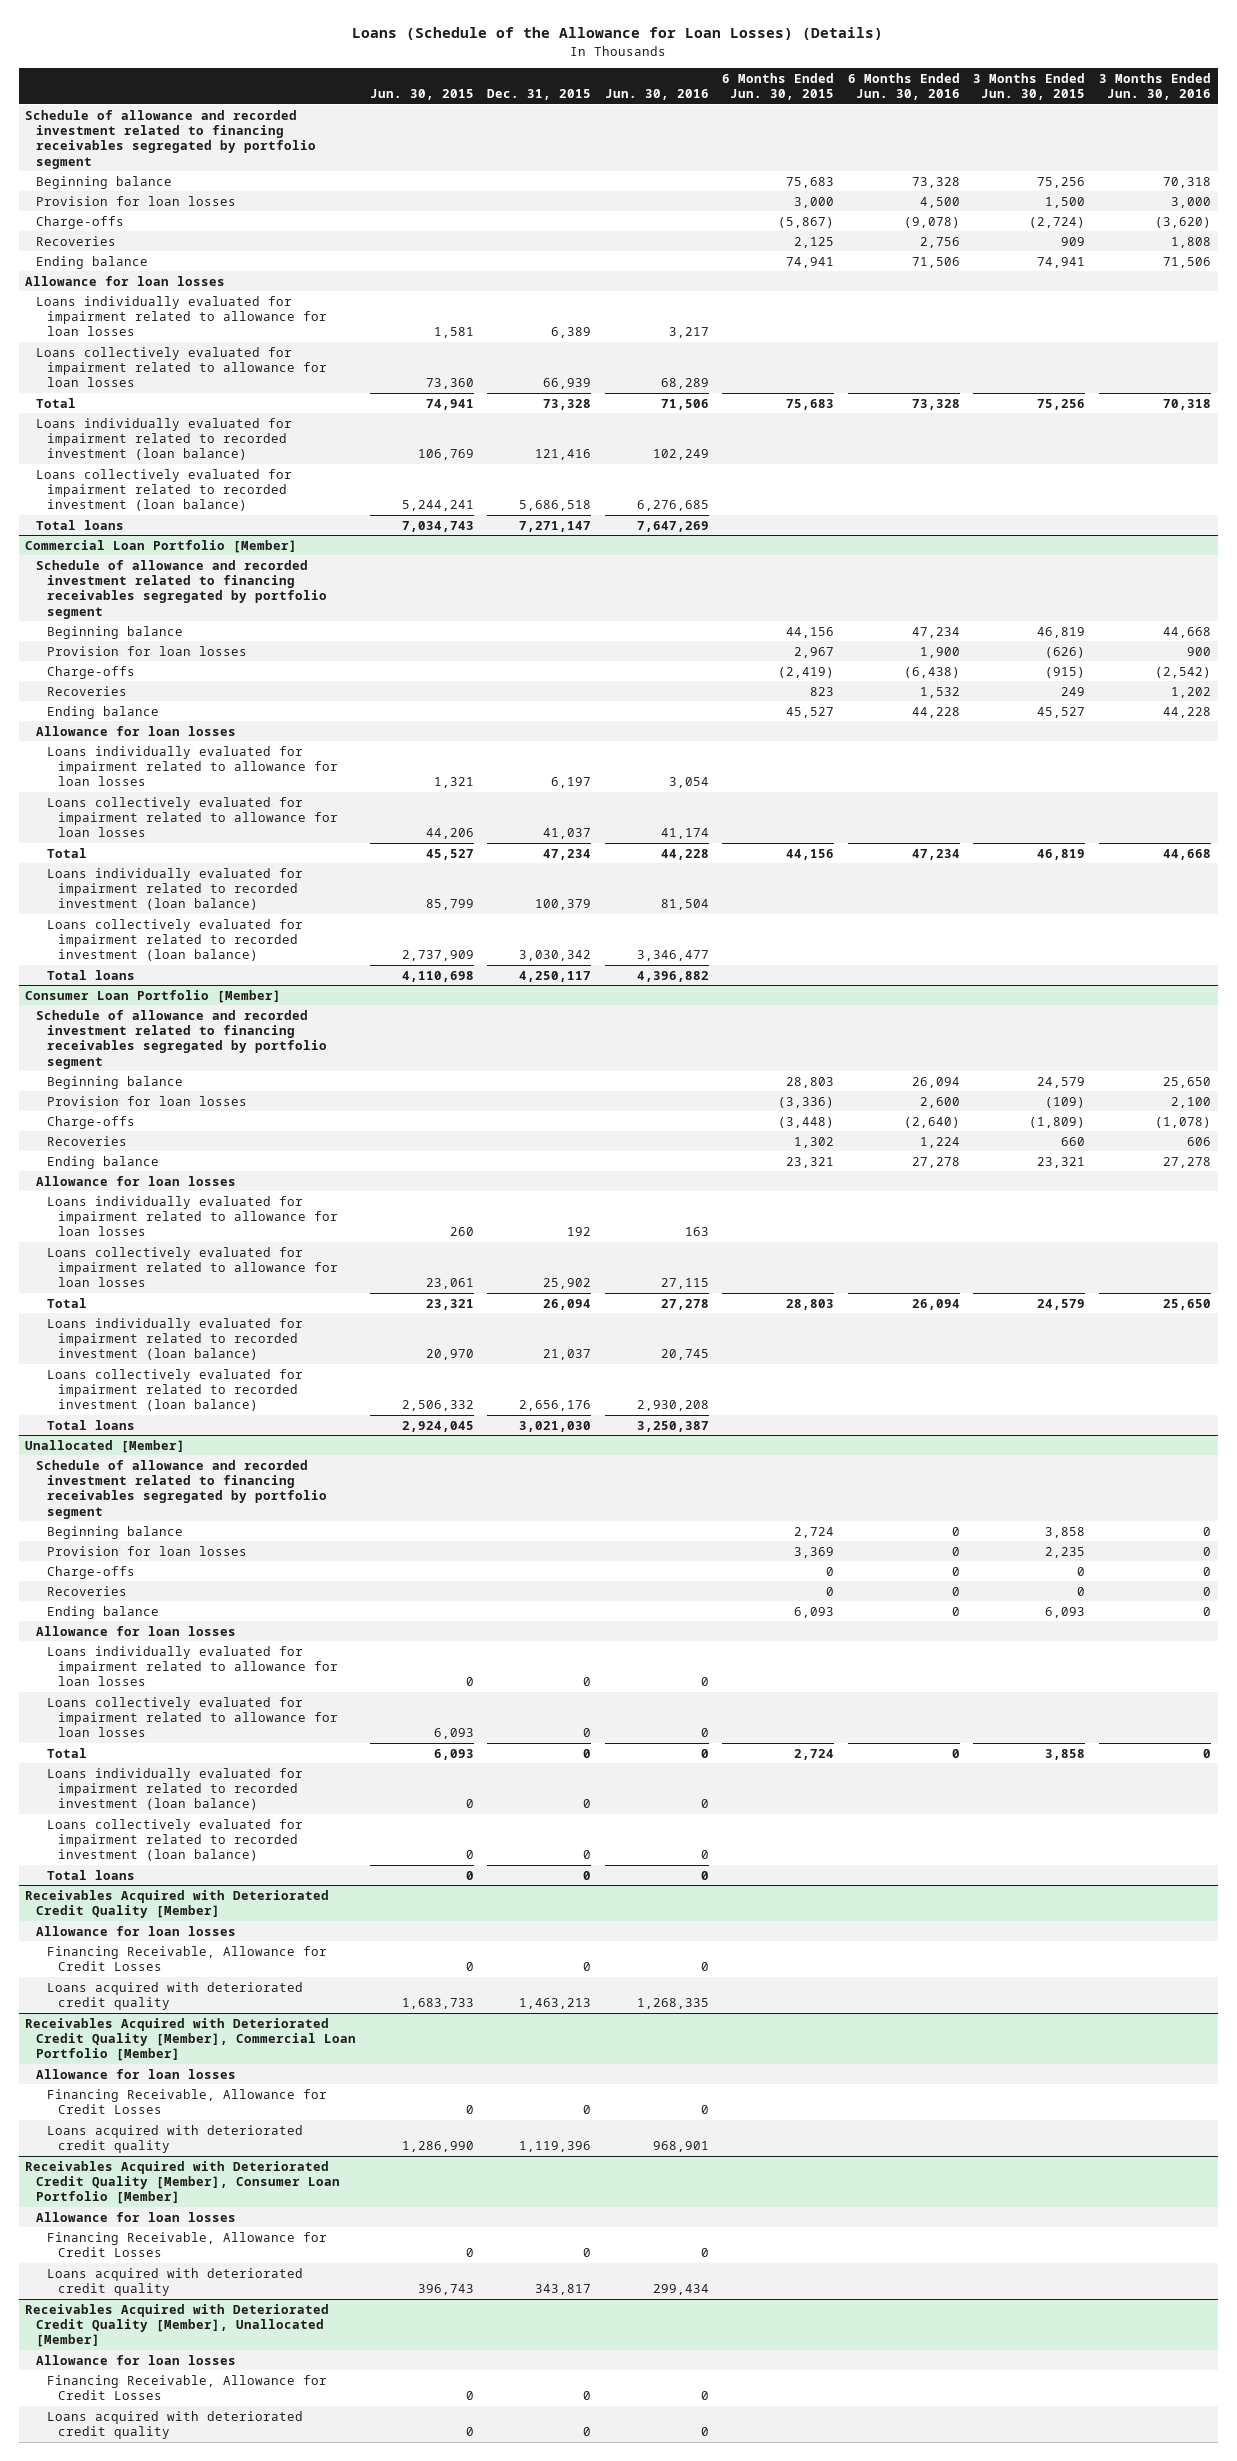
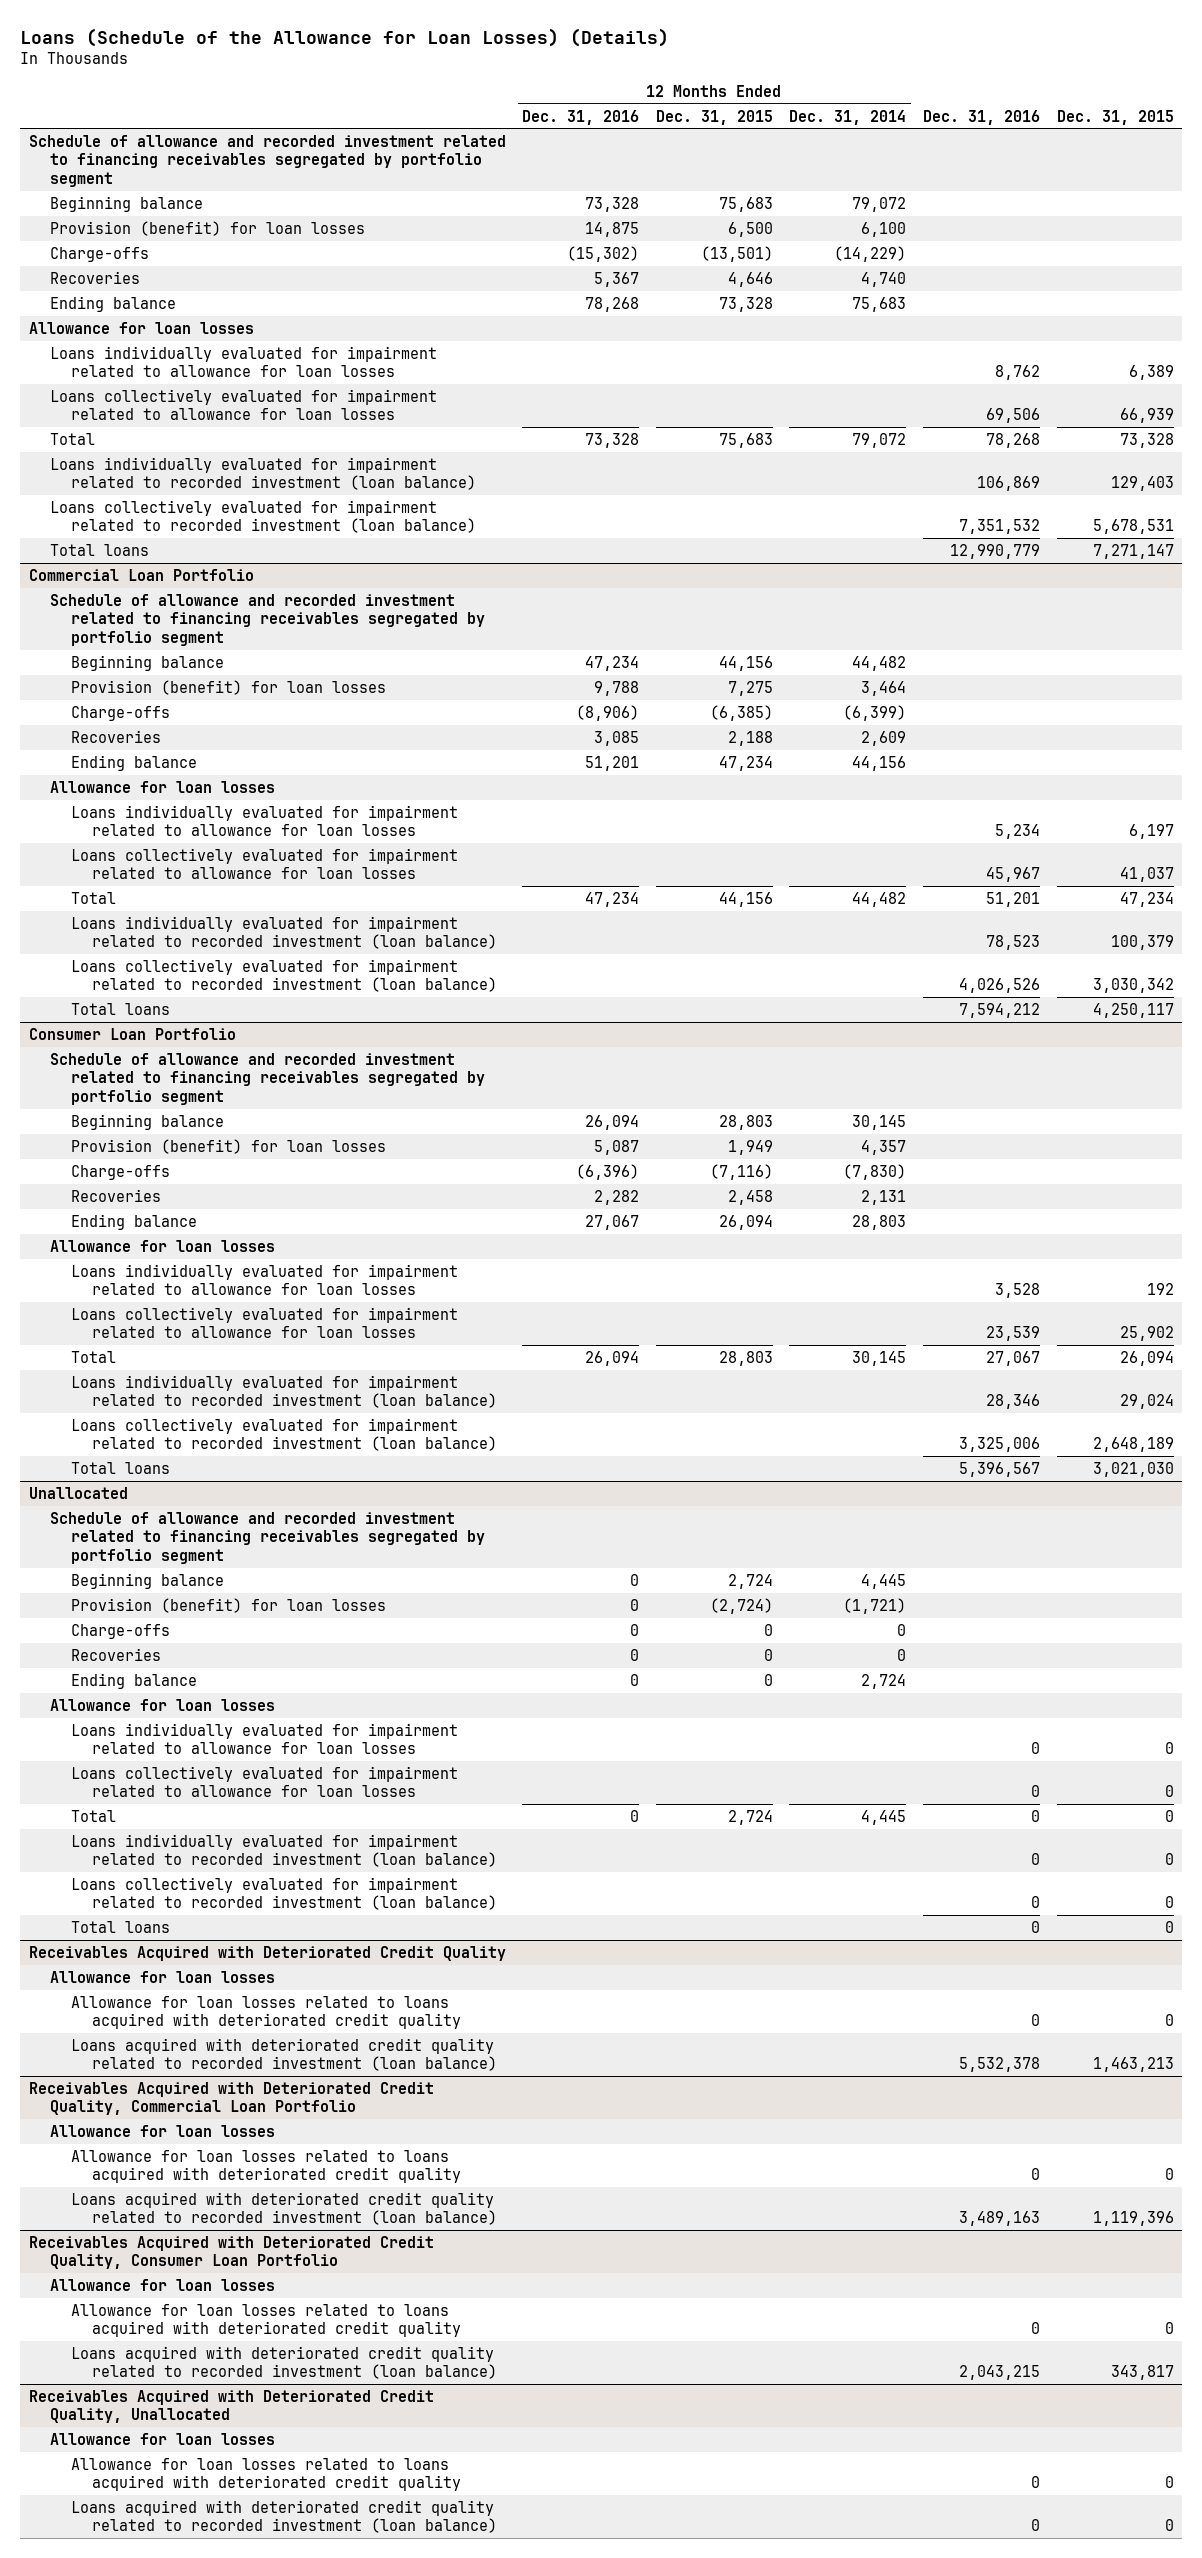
- | Jun. 30, 2015 | Dec. 31, 2015 | Jun. 30, 2016 | 6 Months Ended Jun. 30, 2015 | 6 Months Ended Jun. 30, 2016 | 3 Months Ended Jun. 30, 2015 | 3 Months Ended Jun. 30, 2016
+ | 12 Months Ended Dec. 31, 2016 | 12 Months Ended Dec. 31, 2015 | 12 Months Ended Dec. 31, 2014 | Dec. 31, 2016 | Dec. 31, 2015
- Provision for loan losses | | | | 3,000 | 4,500 | 1,500 | 3,000
+ Provision (benefit) for loan losses | 14,875 | 6,500 | 6,100 | |
- Loans individually evaluated for impairment related to recorded investment (loan balance) | 106,769 | 121,416 | 102,249 | | | |
- Loans collectively evaluated for impairment related to recorded investment (loan balance) | 5,244,241 | 5,686,518 | 6,276,685 | | | |
+ Loans individually evaluated for impairment related to recorded investment (loan balance) | | | | 106,869 | 129,403
+ Loans collectively evaluated for impairment related to recorded investment (loan balance) | | | | 7,351,532 | 5,678,531
- Commercial Loan Portfolio [Member]
+ Commercial Loan Portfolio
- Provision for loan losses | | | | 2,967 | 1,900 | (626) | 900
+ Provision (benefit) for loan losses | 9,788 | 7,275 | 3,464 | |
- Consumer Loan Portfolio [Member]
+ Consumer Loan Portfolio
- Provision for loan losses | | | | (3,336) | 2,600 | (109) | 2,100
+ Provision (benefit) for loan losses | 5,087 | 1,949 | 4,357 | |
- Loans individually evaluated for impairment related to recorded investment (loan balance) | 20,970 | 21,037 | 20,745 | | | |
- Loans collectively evaluated for impairment related to recorded investment (loan balance) | 2,506,332 | 2,656,176 | 2,930,208 | | | |
+ Loans individually evaluated for impairment related to recorded investment (loan balance) | | | | 28,346 | 29,024
+ Loans collectively evaluated for impairment related to recorded investment (loan balance) | | | | 3,325,006 | 2,648,189
- Unallocated [Member]
+ Unallocated
- Provision for loan losses | | | | 3,369 | 0 | 2,235 | 0
+ Provision (benefit) for loan losses | 0 | (2,724) | (1,721) | |
- Receivables Acquired with Deteriorated Credit Quality [Member]
+ Receivables Acquired with Deteriorated Credit Quality
- Financing Receivable, Allowance for Credit Losses | 0 | 0 | 0 | | | |
- Loans acquired with deteriorated credit quality | 1,683,733 | 1,463,213 | 1,268,335 | | | |
- Receivables Acquired with Deteriorated Credit Quality [Member], Commercial Loan Portfolio [Member]
+ Allowance for loan losses related to loans acquired with deteriorated credit quality | | | | 0 | 0
+ Loans acquired with deteriorated credit quality related to recorded investment (loan balance) | | | | 5,532,378 | 1,463,213
+ Receivables Acquired with Deteriorated Credit Quality, Commercial Loan Portfolio
- Financing Receivable, Allowance for Credit Losses | 0 | 0 | 0 | | | |
- Loans acquired with deteriorated credit quality | 1,286,990 | 1,119,396 | 968,901 | | | |
- Receivables Acquired with Deteriorated Credit Quality [Member], Consumer Loan Portfolio [Member]
+ Allowance for loan losses related to loans acquired with deteriorated credit quality | | | | 0 | 0
+ Loans acquired with deteriorated credit quality related to recorded investment (loan balance) | | | | 3,489,163 | 1,119,396
+ Receivables Acquired with Deteriorated Credit Quality, Consumer Loan Portfolio
- Financing Receivable, Allowance for Credit Losses | 0 | 0 | 0 | | | |
- Loans acquired with deteriorated credit quality | 396,743 | 343,817 | 299,434 | | | |
- Receivables Acquired with Deteriorated Credit Quality [Member], Unallocated [Member]
+ Allowance for loan losses related to loans acquired with deteriorated credit quality | | | | 0 | 0
+ Loans acquired with deteriorated credit quality related to recorded investment (loan balance) | | | | 2,043,215 | 343,817
+ Receivables Acquired with Deteriorated Credit Quality, Unallocated
- Financing Receivable, Allowance for Credit Losses | 0 | 0 | 0 | | | |
- Loans acquired with deteriorated credit quality | 0 | 0 | 0 | | | |
+ Allowance for loan losses related to loans acquired with deteriorated credit quality | | | | 0 | 0
+ Loans acquired with deteriorated credit quality related to recorded investment (loan balance) | | | | 0 | 0

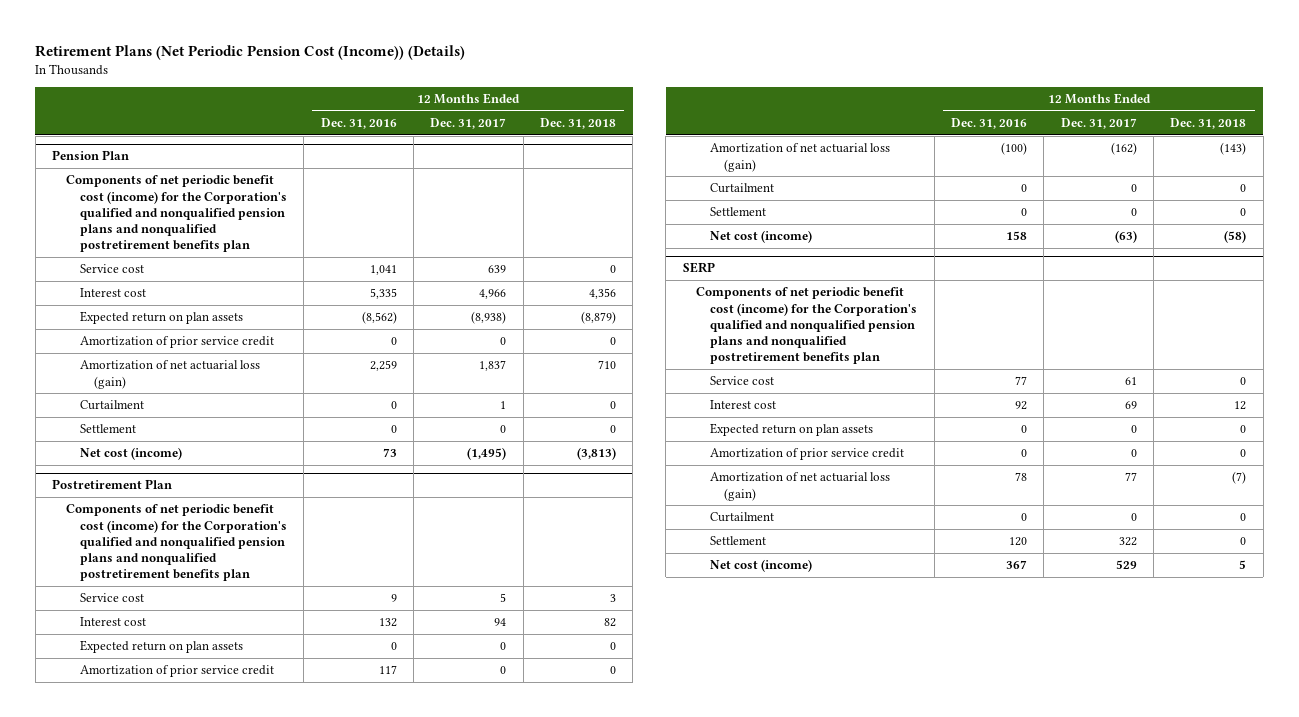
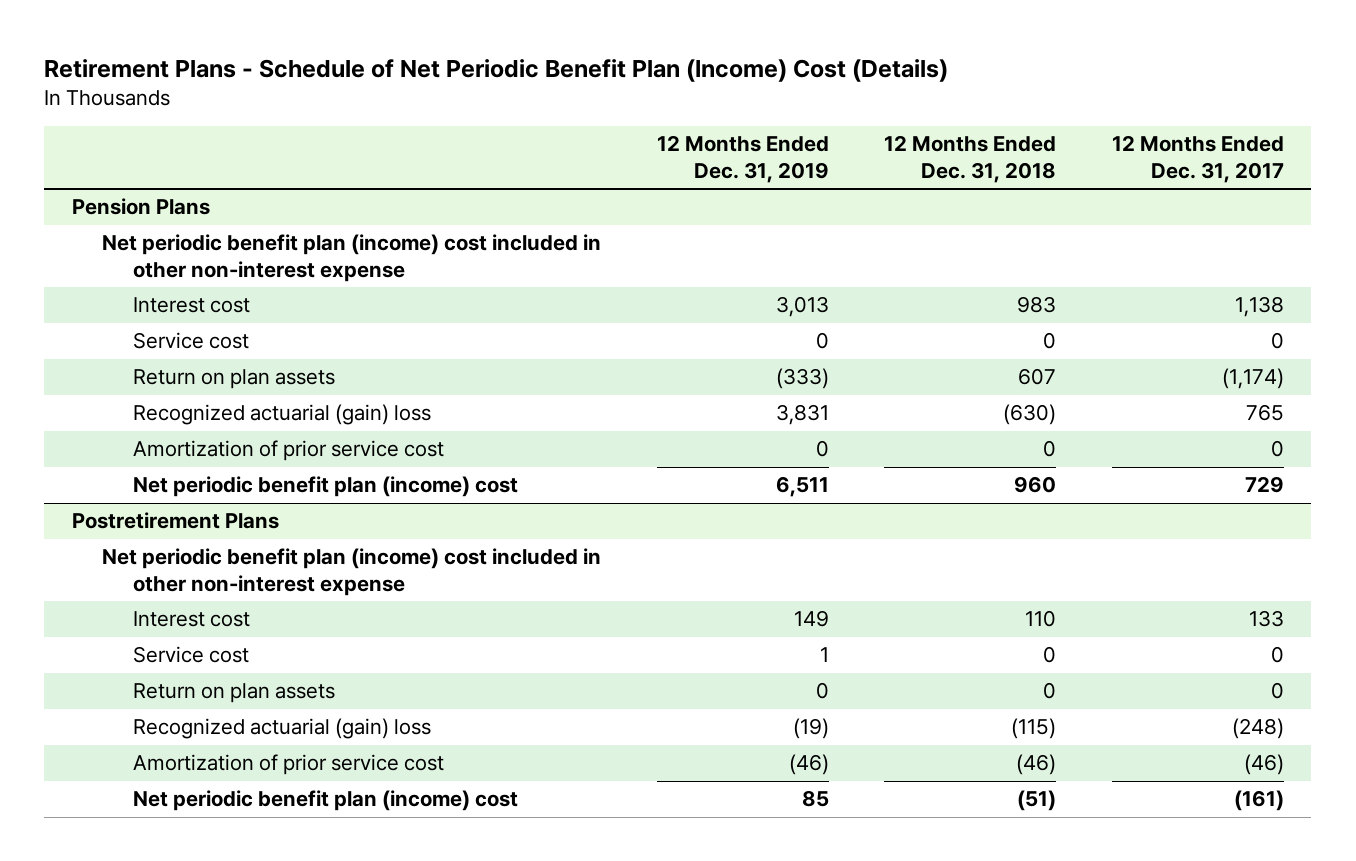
- Retirement Plans (Net Periodic Pension Cost (Income)) (Details)
+ Retirement Plans - Schedule of Net Periodic Benefit Plan (Income) Cost (Details)
- | 12 Months Ended Dec. 31, 2016 | 12 Months Ended Dec. 31, 2017 | 12 Months Ended Dec. 31, 2018
+ | 12 Months Ended Dec. 31, 2019 | 12 Months Ended Dec. 31, 2018 | 12 Months Ended Dec. 31, 2017
- Pension Plan
- Components of net periodic benefit cost (income) for the Corporation's qualified and nonqualified pension plans and nonqualified postretirement benefits plan
- Service cost | 1,041 | 639 | 0
- Interest cost | 5,335 | 4,966 | 4,356
- Expected return on plan assets | (8,562) | (8,938) | (8,879)
- Amortization of prior service credit | 0 | 0 | 0
- Amortization of net actuarial loss (gain) | 2,259 | 1,837 | 710
- Curtailment | 0 | 1 | 0
- Settlement | 0 | 0 | 0
- Net cost (income) | 73 | (1,495) | (3,813)
- Postretirement Plan
- Components of net periodic benefit cost (income) for the Corporation's qualified and nonqualified pension plans and nonqualified postretirement benefits plan
- Service cost | 9 | 5 | 3
- Interest cost | 132 | 94 | 82
- Expected return on plan assets | 0 | 0 | 0
- Amortization of prior service credit | 117 | 0 | 0
- Amortization of net actuarial loss (gain) | (100) | (162) | (143)
- Curtailment | 0 | 0 | 0
- Settlement | 0 | 0 | 0
- Net cost (income) | 158 | (63) | (58)
- SERP
- Components of net periodic benefit cost (income) for the Corporation's qualified and nonqualified pension plans and nonqualified postretirement benefits plan
- Service cost | 77 | 61 | 0
- Interest cost | 92 | 69 | 12
- Expected return on plan assets | 0 | 0 | 0
- Amortization of prior service credit | 0 | 0 | 0
- Amortization of net actuarial loss (gain) | 78 | 77 | (7)
- Curtailment | 0 | 0 | 0
- Settlement | 120 | 322 | 0
- Net cost (income) | 367 | 529 | 5
+ Pension Plans
+ Net periodic benefit plan (income) cost included in other non-interest expense
+ Interest cost | 3,013 | 983 | 1,138
+ Service cost | 0 | 0 | 0
+ Return on plan assets | (333) | 607 | (1,174)
+ Recognized actuarial (gain) loss | 3,831 | (630) | 765
+ Amortization of prior service cost | 0 | 0 | 0
+ Net periodic benefit plan (income) cost | 6,511 | 960 | 729
+ Postretirement Plans
+ Net periodic benefit plan (income) cost included in other non-interest expense
+ Interest cost | 149 | 110 | 133
+ Service cost | 1 | 0 | 0
+ Return on plan assets | 0 | 0 | 0
+ Recognized actuarial (gain) loss | (19) | (115) | (248)
+ Amortization of prior service cost | (46) | (46) | (46)
+ Net periodic benefit plan (income) cost | 85 | (51) | (161)

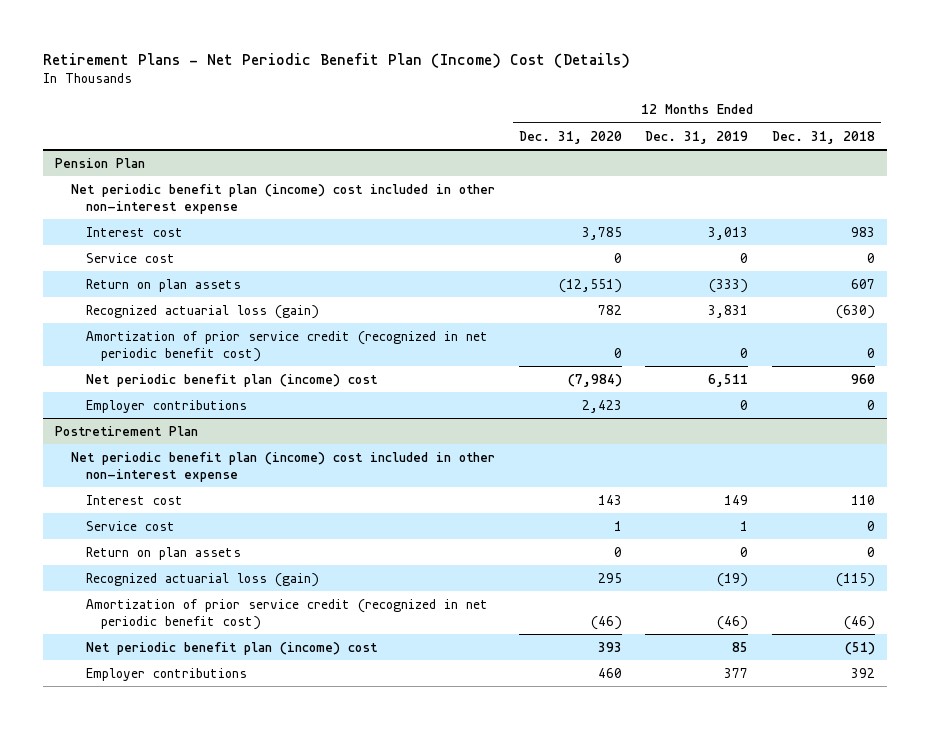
- Retirement Plans - Schedule of Net Periodic Benefit Plan (Income) Cost (Details)
+ Retirement Plans - Net Periodic Benefit Plan (Income) Cost (Details)
- | 12 Months Ended Dec. 31, 2019 | 12 Months Ended Dec. 31, 2018 | 12 Months Ended Dec. 31, 2017
+ | 12 Months Ended Dec. 31, 2020 | 12 Months Ended Dec. 31, 2019 | 12 Months Ended Dec. 31, 2018
- Pension Plans
+ Pension Plan
- Recognized actuarial (gain) loss | 3,831 | (630) | 765
- Amortization of prior service cost | 0 | 0 | 0
+ Recognized actuarial loss (gain) | 782 | 3,831 | (630)
+ Amortization of prior service credit (recognized in net periodic benefit cost) | 0 | 0 | 0
- Postretirement Plans
+ Employer contributions | 2,423 | 0 | 0
+ Postretirement Plan
- Recognized actuarial (gain) loss | (19) | (115) | (248)
- Amortization of prior service cost | (46) | (46) | (46)
+ Recognized actuarial loss (gain) | 295 | (19) | (115)
+ Amortization of prior service credit (recognized in net periodic benefit cost) | (46) | (46) | (46)
+ Employer contributions | 460 | 377 | 392

